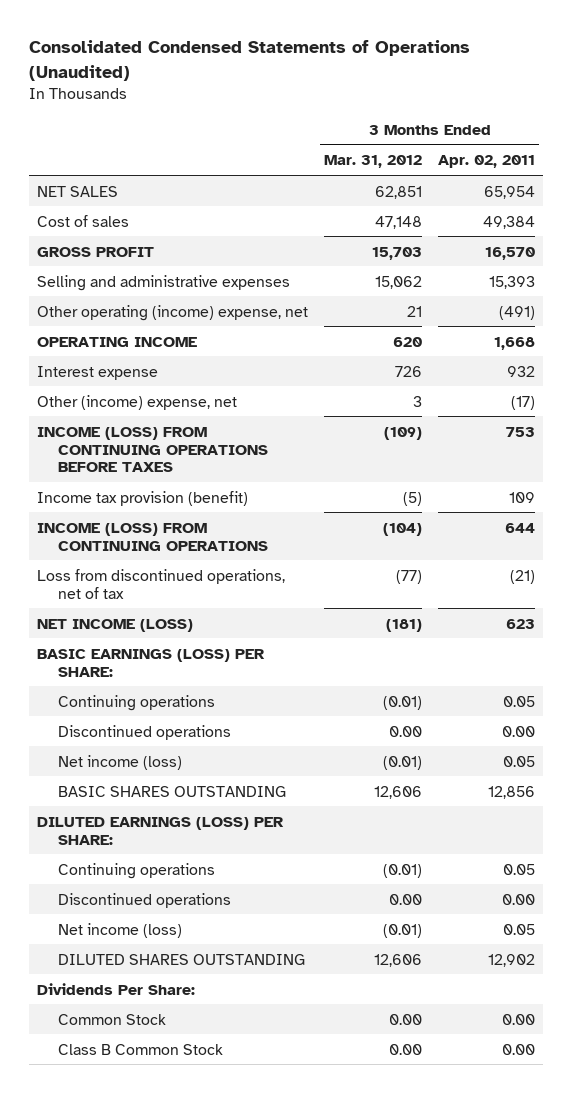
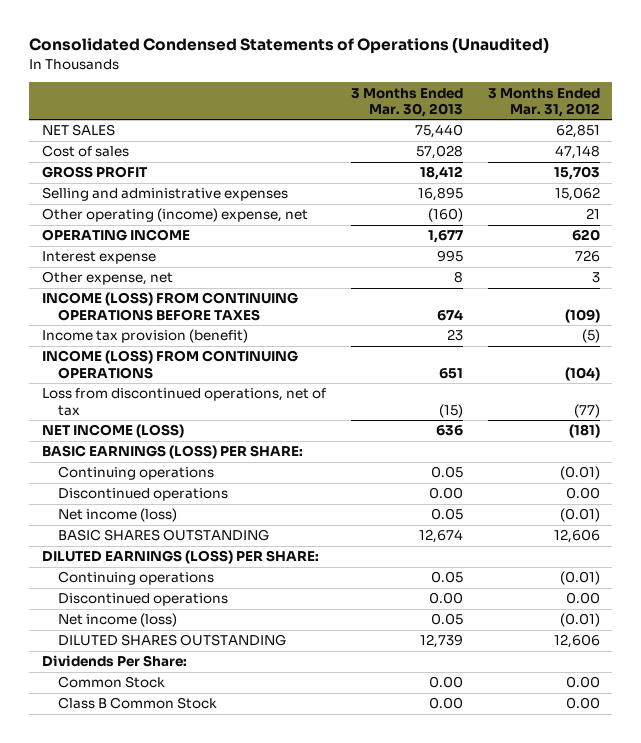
- | 3 Months Ended Mar. 31, 2012 | 3 Months Ended Apr. 02, 2011
+ | 3 Months Ended Mar. 30, 2013 | 3 Months Ended Mar. 31, 2012
- Other (income) expense, net | 3 | (17)
+ Other expense, net | 8 | 3

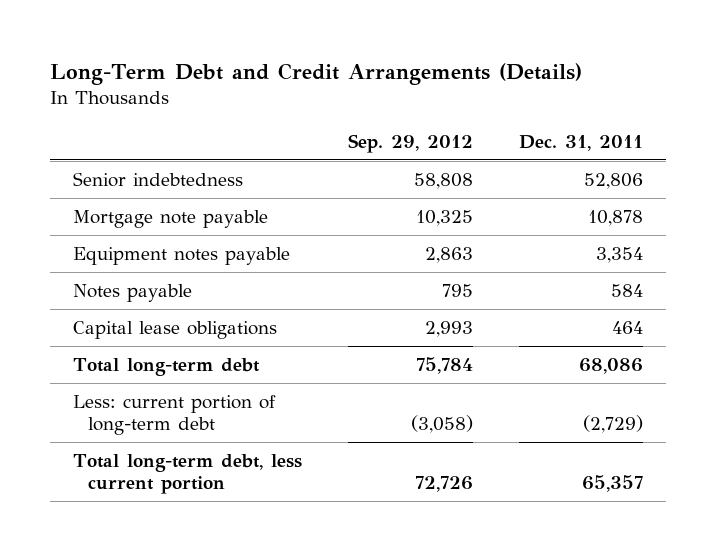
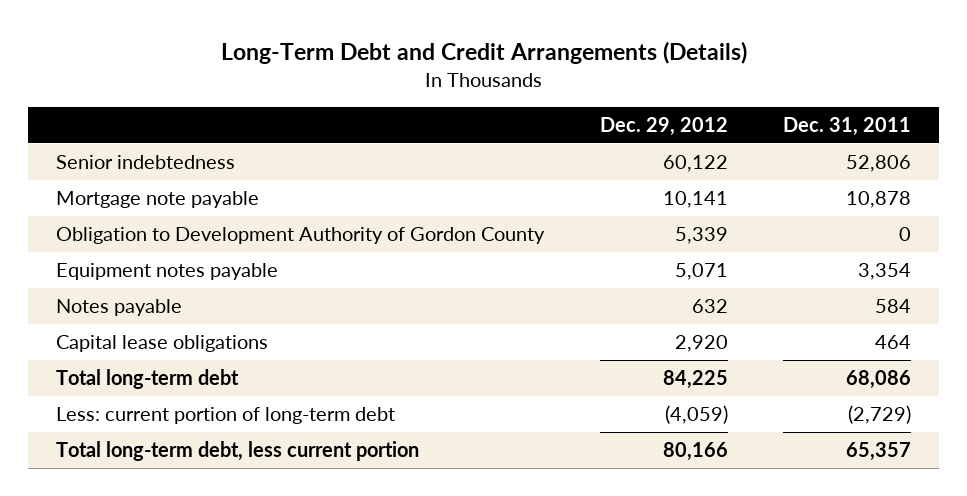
- | Sep. 29, 2012 | Dec. 31, 2011
+ | Dec. 29, 2012 | Dec. 31, 2011
+ Obligation to Development Authority of Gordon County | 5,339 | 0

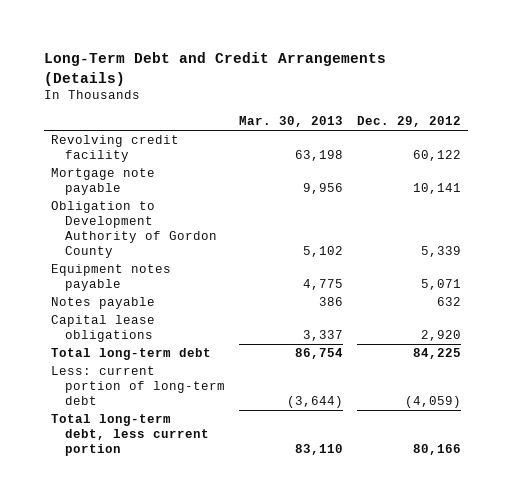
- | Dec. 29, 2012 | Dec. 31, 2011
+ | Mar. 30, 2013 | Dec. 29, 2012
- Senior indebtedness | 60,122 | 52,806
+ Revolving credit facility | 63,198 | 60,122

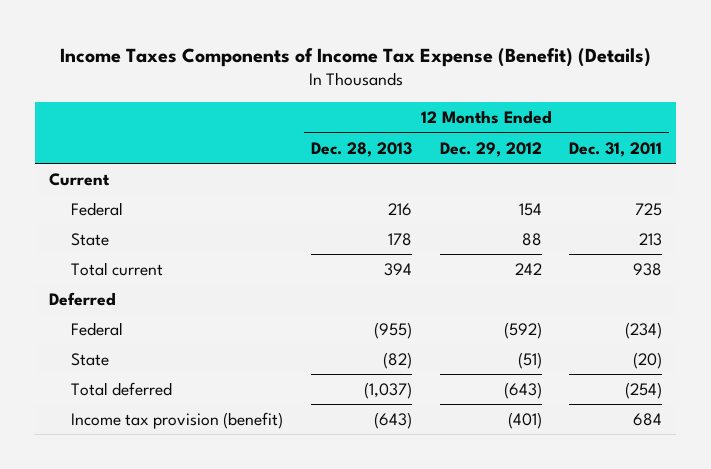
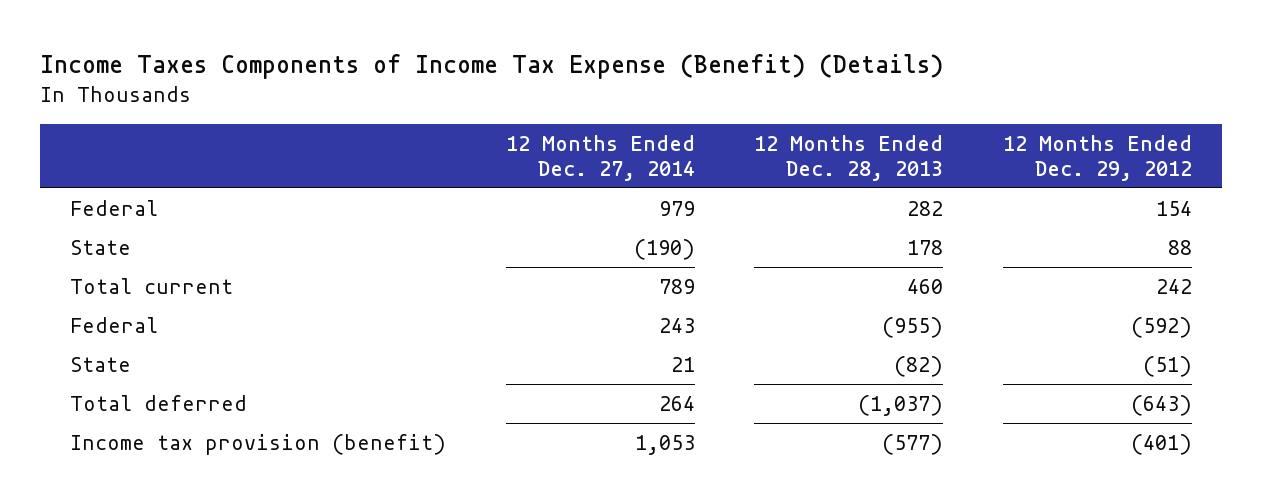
- | 12 Months Ended Dec. 28, 2013 | 12 Months Ended Dec. 29, 2012 | 12 Months Ended Dec. 31, 2011
+ | 12 Months Ended Dec. 27, 2014 | 12 Months Ended Dec. 28, 2013 | 12 Months Ended Dec. 29, 2012
- Current
- Federal | 216 | 154 | 725
+ Federal | 979 | 282 | 154
- Total current | 394 | 242 | 938
- Deferred
+ Total current | 789 | 460 | 242
- Income tax provision (benefit) | (643) | (401) | 684
+ Income tax provision (benefit) | 1,053 | (577) | (401)

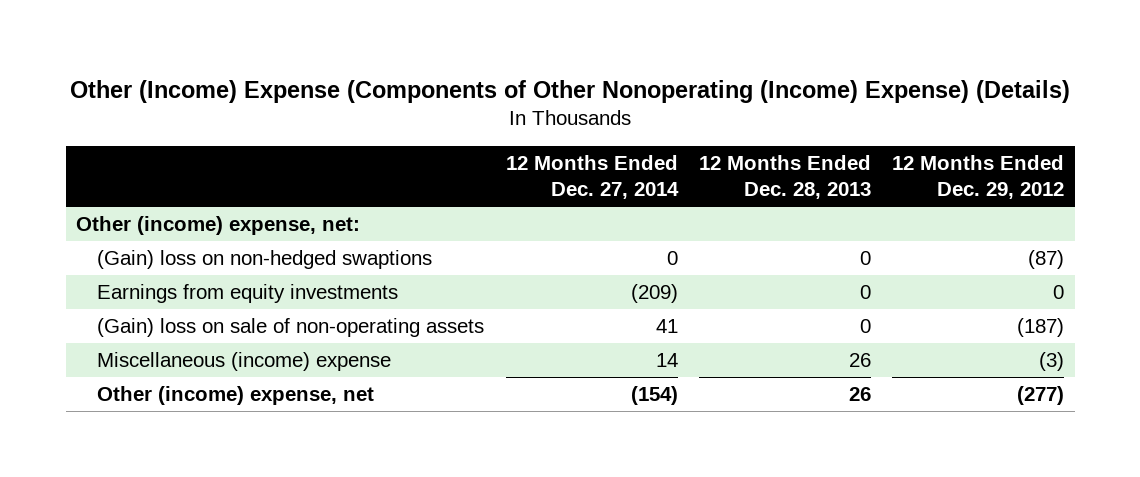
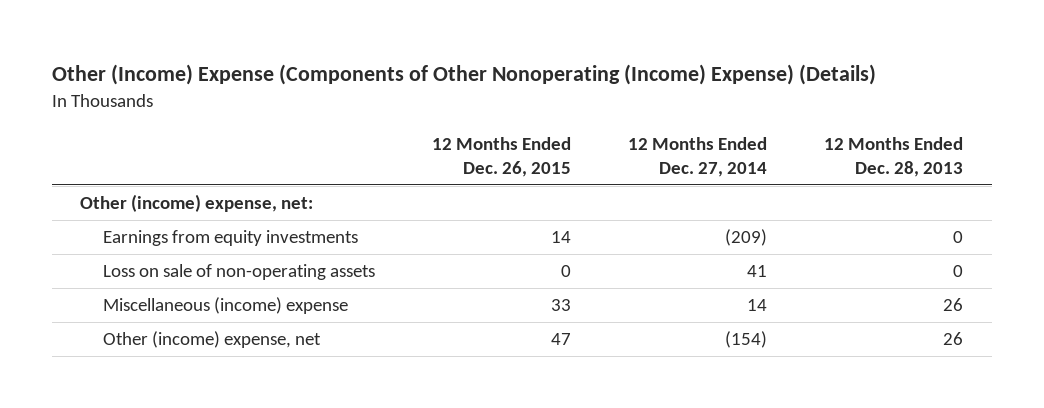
- | 12 Months Ended Dec. 27, 2014 | 12 Months Ended Dec. 28, 2013 | 12 Months Ended Dec. 29, 2012
+ | 12 Months Ended Dec. 26, 2015 | 12 Months Ended Dec. 27, 2014 | 12 Months Ended Dec. 28, 2013
- (Gain) loss on non-hedged swaptions | 0 | 0 | (87)
- (Gain) loss on sale of non-operating assets | 41 | 0 | (187)
+ Loss on sale of non-operating assets | 0 | 41 | 0

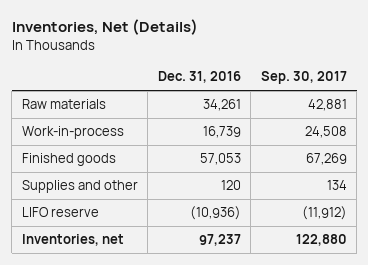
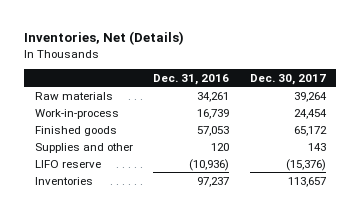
- | Dec. 31, 2016 | Sep. 30, 2017
+ | Dec. 31, 2016 | Dec. 30, 2017
- Inventories, net | 97,237 | 122,880
+ Inventories | 97,237 | 113,657

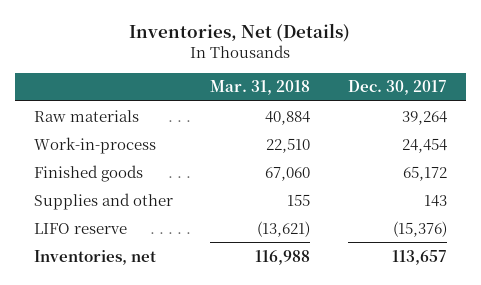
- | Dec. 31, 2016 | Dec. 30, 2017
+ | Mar. 31, 2018 | Dec. 30, 2017
- Inventories | 97,237 | 113,657
+ Inventories, net | 116,988 | 113,657

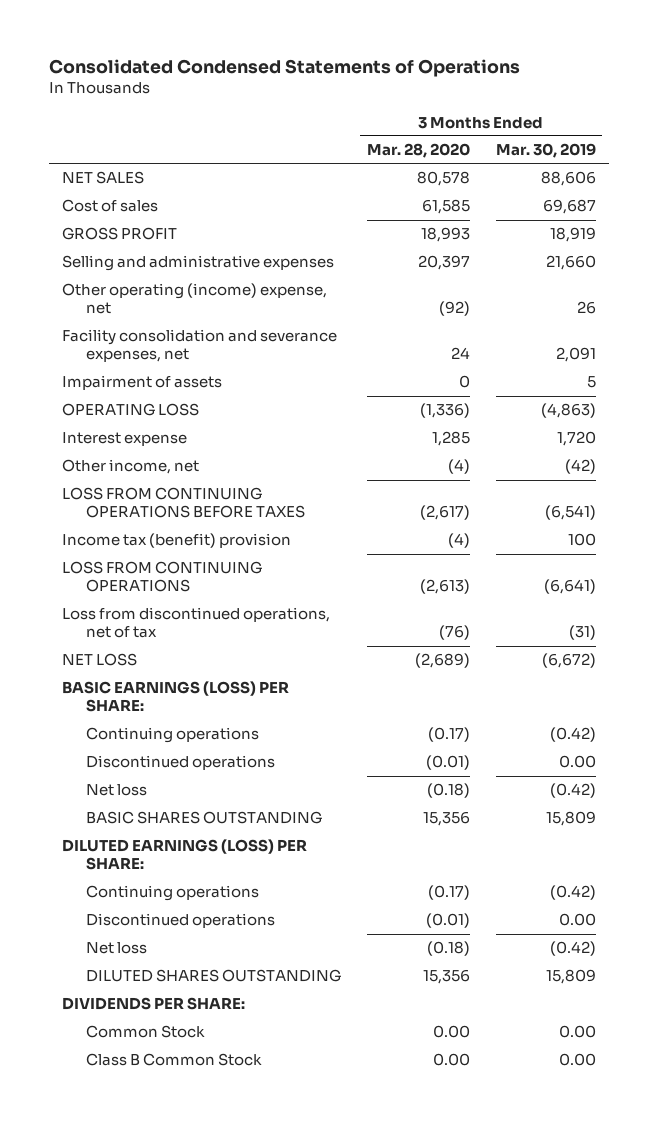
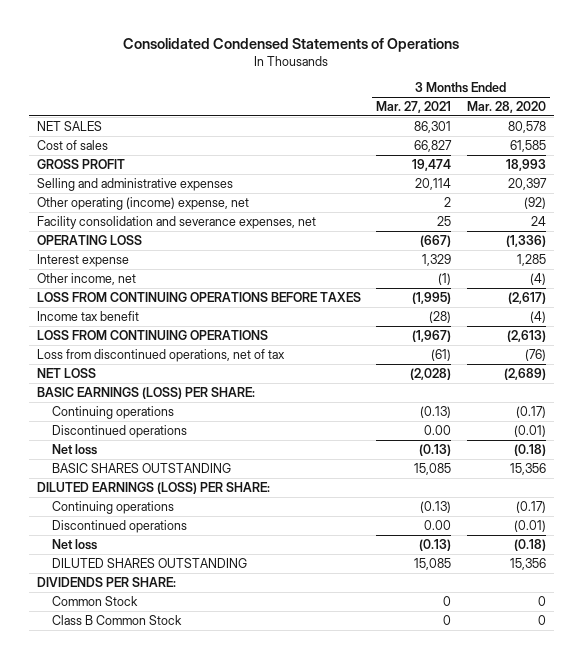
- | 3 Months Ended Mar. 28, 2020 | 3 Months Ended Mar. 30, 2019
+ | 3 Months Ended Mar. 27, 2021 | 3 Months Ended Mar. 28, 2020
- Impairment of assets | 0 | 5
- Income tax (benefit) provision | (4) | 100
+ Income tax benefit | (28) | (4)
- Common Stock | 0.00 | 0.00
- Class B Common Stock | 0.00 | 0.00
+ Common Stock | 0 | 0
+ Class B Common Stock | 0 | 0

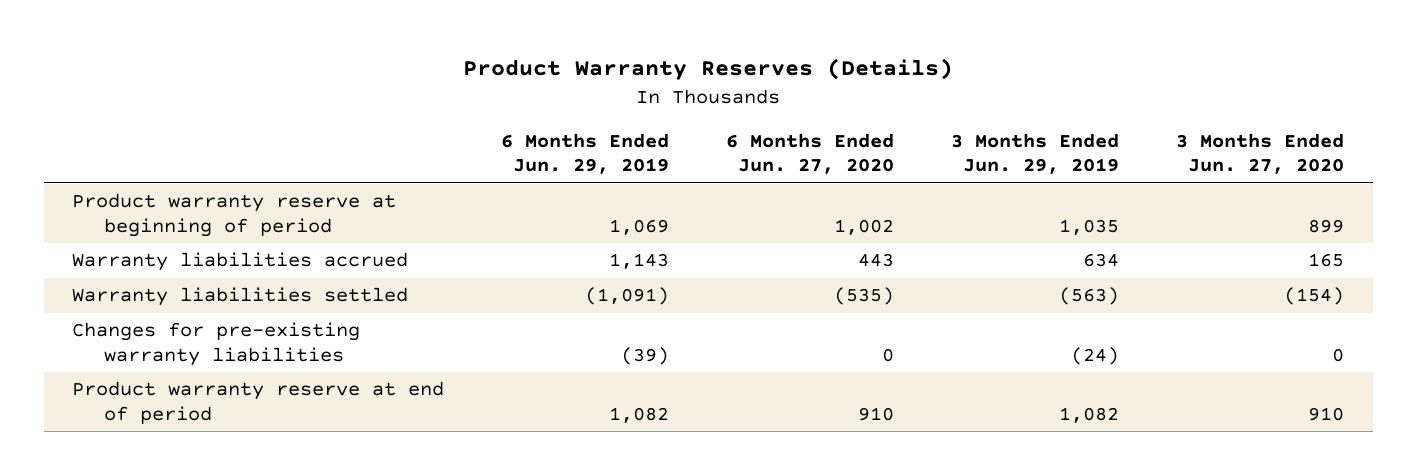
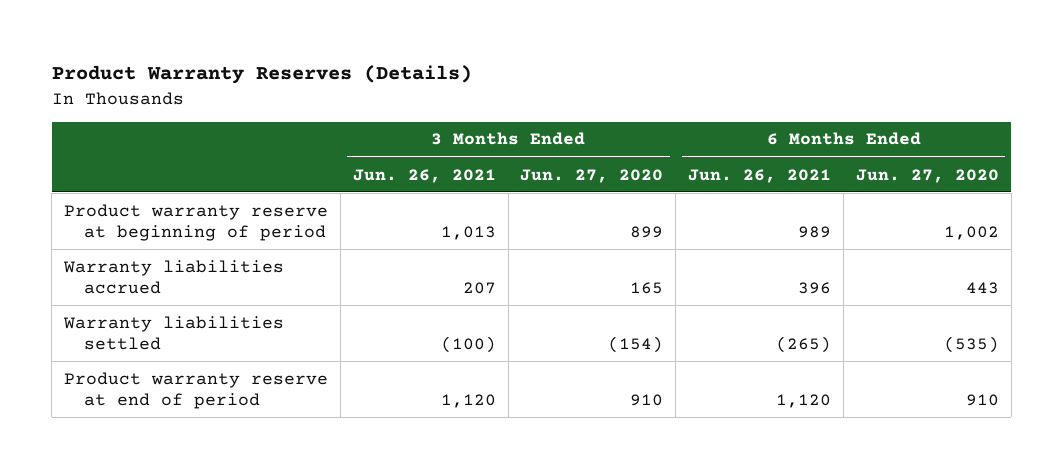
- | 6 Months Ended Jun. 29, 2019 | 6 Months Ended Jun. 27, 2020 | 3 Months Ended Jun. 29, 2019 | 3 Months Ended Jun. 27, 2020
+ | 3 Months Ended Jun. 26, 2021 | 3 Months Ended Jun. 27, 2020 | 6 Months Ended Jun. 26, 2021 | 6 Months Ended Jun. 27, 2020
- Changes for pre-existing warranty liabilities | (39) | 0 | (24) | 0

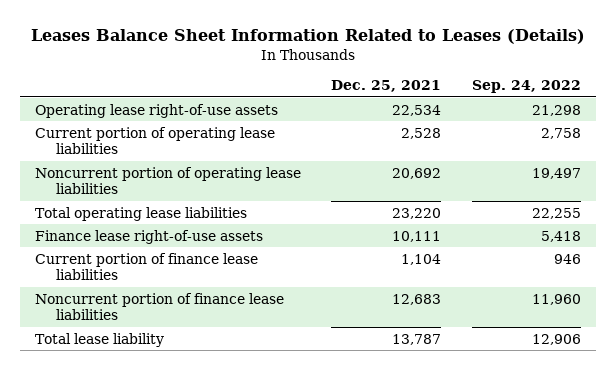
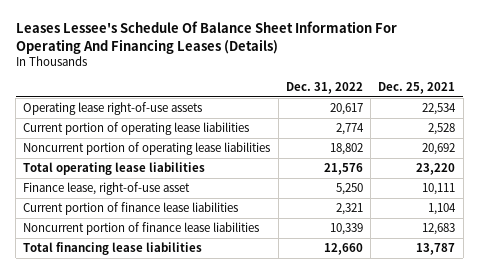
- Leases Balance Sheet Information Related to Leases (Details)
+ Leases Lessee's Schedule Of Balance Sheet Information For Operating And Financing Leases (Details)
- | Dec. 25, 2021 | Sep. 24, 2022
+ | Dec. 31, 2022 | Dec. 25, 2021
- Finance lease right-of-use assets | 10,111 | 5,418
+ Finance lease, right-of-use asset | 5,250 | 10,111
- Total lease liability | 13,787 | 12,906
+ Total financing lease liabilities | 12,660 | 13,787

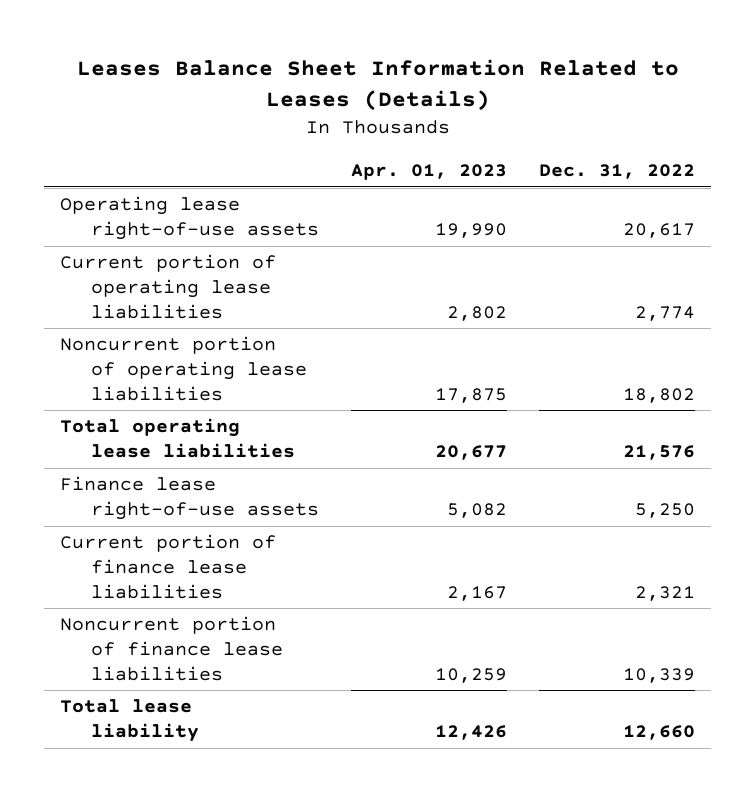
- Leases Lessee's Schedule Of Balance Sheet Information For Operating And Financing Leases (Details)
+ Leases Balance Sheet Information Related to Leases (Details)
- | Dec. 31, 2022 | Dec. 25, 2021
+ | Apr. 01, 2023 | Dec. 31, 2022
- Finance lease, right-of-use asset | 5,250 | 10,111
+ Finance lease right-of-use assets | 5,082 | 5,250
- Total financing lease liabilities | 12,660 | 13,787
+ Total lease liability | 12,426 | 12,660

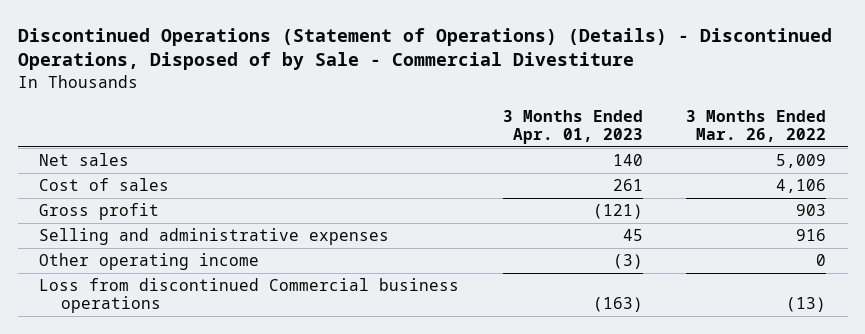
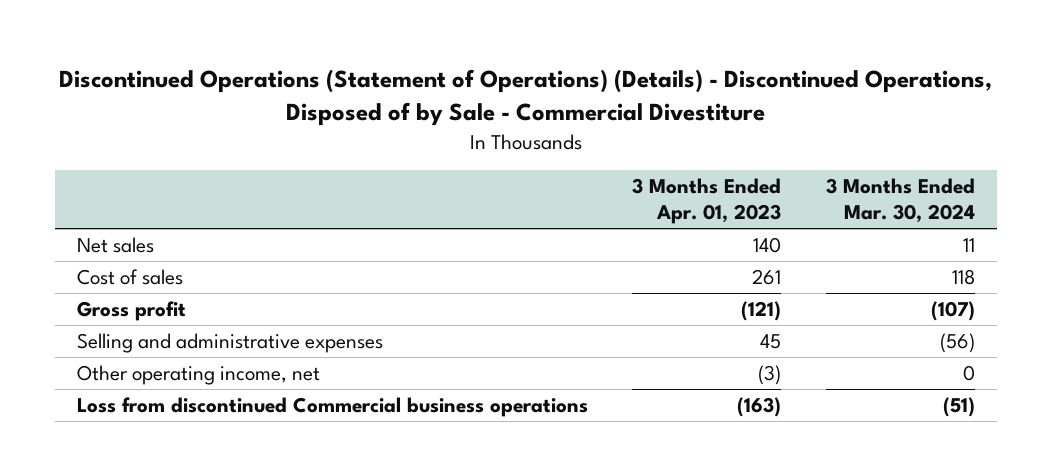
- | 3 Months Ended Apr. 01, 2023 | 3 Months Ended Mar. 26, 2022
+ | 3 Months Ended Apr. 01, 2023 | 3 Months Ended Mar. 30, 2024
- Other operating income | (3) | 0
+ Other operating income, net | (3) | 0

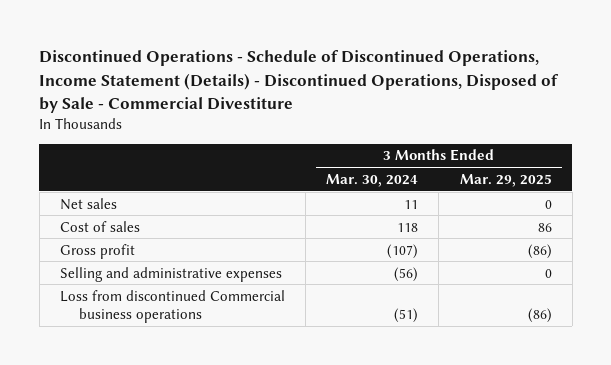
- Discontinued Operations (Statement of Operations) (Details) - Discontinued Operations, Disposed of by Sale - Commercial Divestiture
+ Discontinued Operations - Schedule of Discontinued Operations, Income Statement (Details) - Discontinued Operations, Disposed of by Sale - Commercial Divestiture
- | 3 Months Ended Apr. 01, 2023 | 3 Months Ended Mar. 30, 2024
+ | 3 Months Ended Mar. 30, 2024 | 3 Months Ended Mar. 29, 2025
- Other operating income, net | (3) | 0

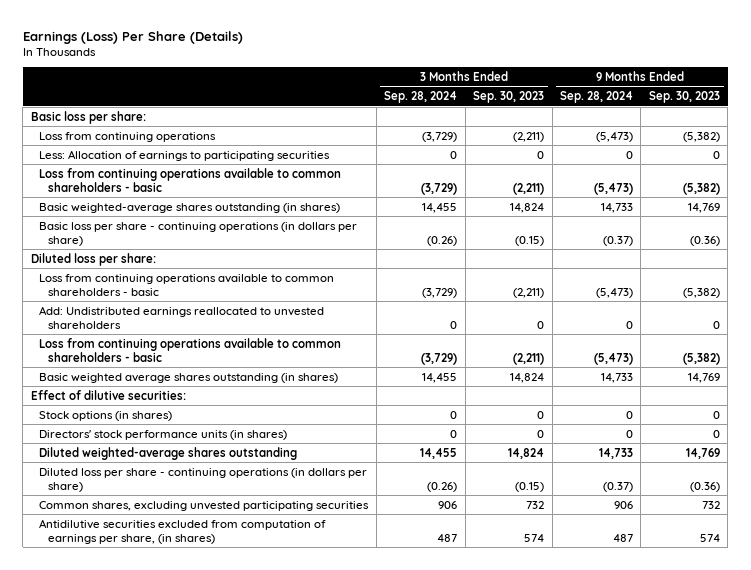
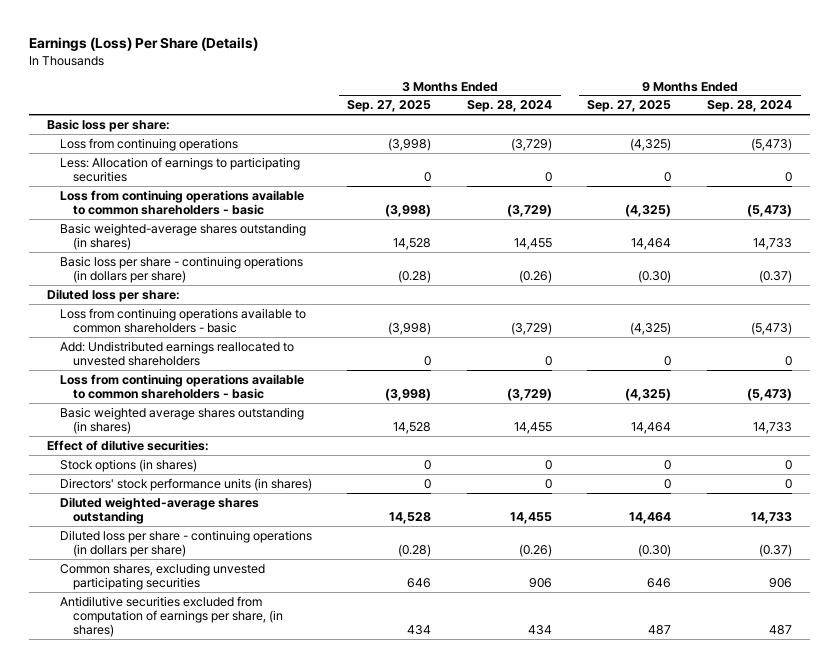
- | 3 Months Ended Sep. 28, 2024 | 3 Months Ended Sep. 30, 2023 | 9 Months Ended Sep. 28, 2024 | 9 Months Ended Sep. 30, 2023
+ | 3 Months Ended Sep. 27, 2025 | 3 Months Ended Sep. 28, 2024 | 9 Months Ended Sep. 27, 2025 | 9 Months Ended Sep. 28, 2024
- Antidilutive securities excluded from computation of earnings per share, (in shares) | 487 | 574 | 487 | 574
+ Antidilutive securities excluded from computation of earnings per share, (in shares) | 434 | 434 | 487 | 487

